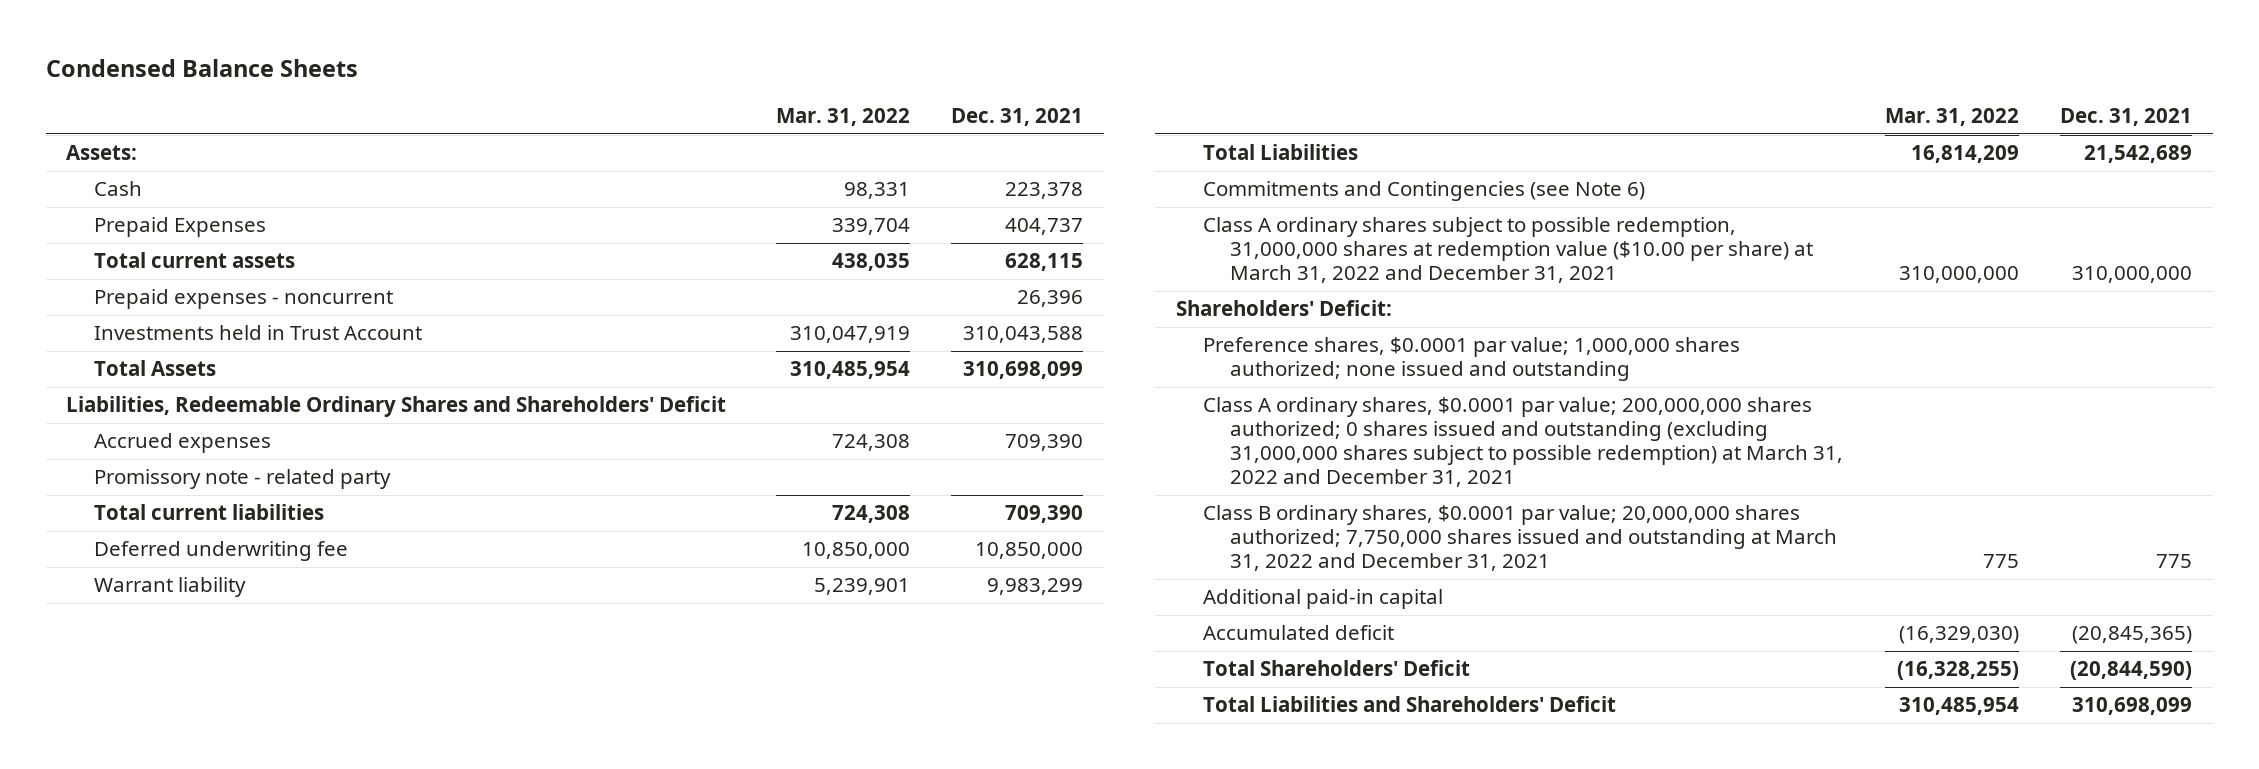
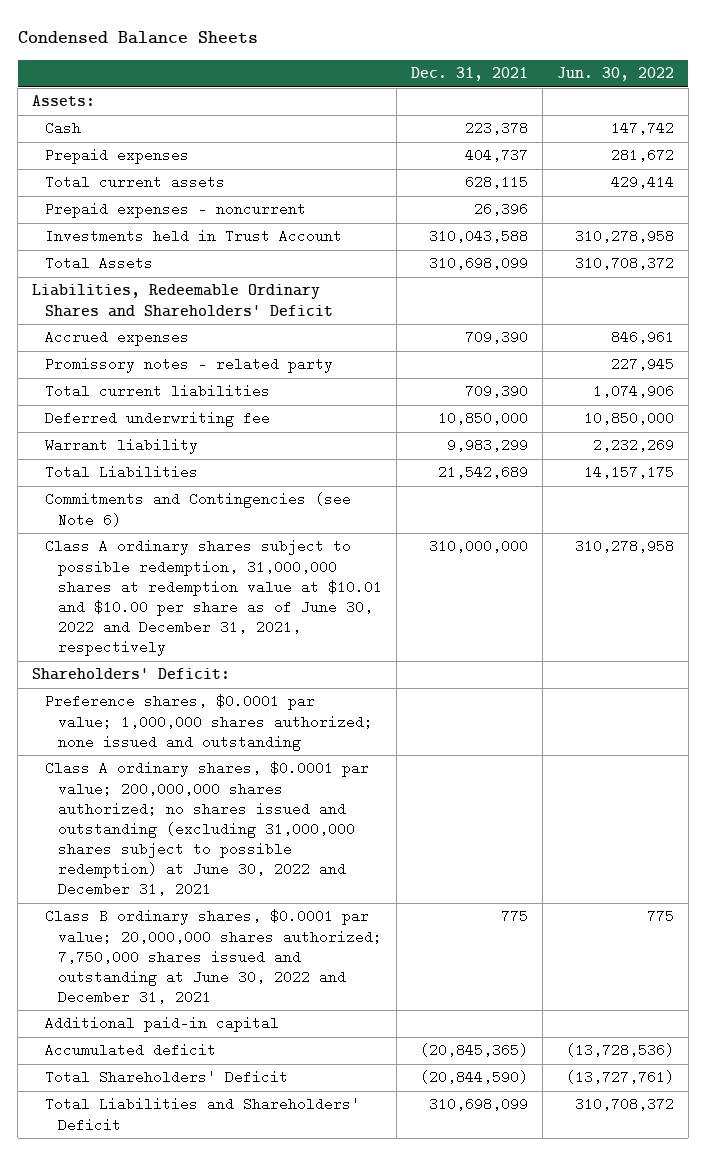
- | Mar. 31, 2022 | Dec. 31, 2021
+ | Dec. 31, 2021 | Jun. 30, 2022
- Prepaid Expenses | 339,704 | 404,737
+ Prepaid expenses | 404,737 | 281,672
- Promissory note - related party
+ Promissory notes - related party | | 227,945
- Class A ordinary shares subject to possible redemption, 31,000,000 shares at redemption value ($10.00 per share) at March 31, 2022 and December 31, 2021 | 310,000,000 | 310,000,000
+ Class A ordinary shares subject to possible redemption, 31,000,000 shares at redemption value at $10.01 and $10.00 per share as of June 30, 2022 and December 31, 2021, respectively | 310,000,000 | 310,278,958
- Class A ordinary shares, $0.0001 par value; 200,000,000 shares authorized; 0 shares issued and outstanding (excluding 31,000,000 shares subject to possible redemption) at March 31, 2022 and December 31, 2021
- Class B ordinary shares, $0.0001 par value; 20,000,000 shares authorized; 7,750,000 shares issued and outstanding at March 31, 2022 and December 31, 2021 | 775 | 775
+ Class A ordinary shares, $0.0001 par value; 200,000,000 shares authorized; no shares issued and outstanding (excluding 31,000,000 shares subject to possible redemption) at June 30, 2022 and December 31, 2021
+ Class B ordinary shares, $0.0001 par value; 20,000,000 shares authorized; 7,750,000 shares issued and outstanding at June 30, 2022 and December 31, 2021 | 775 | 775

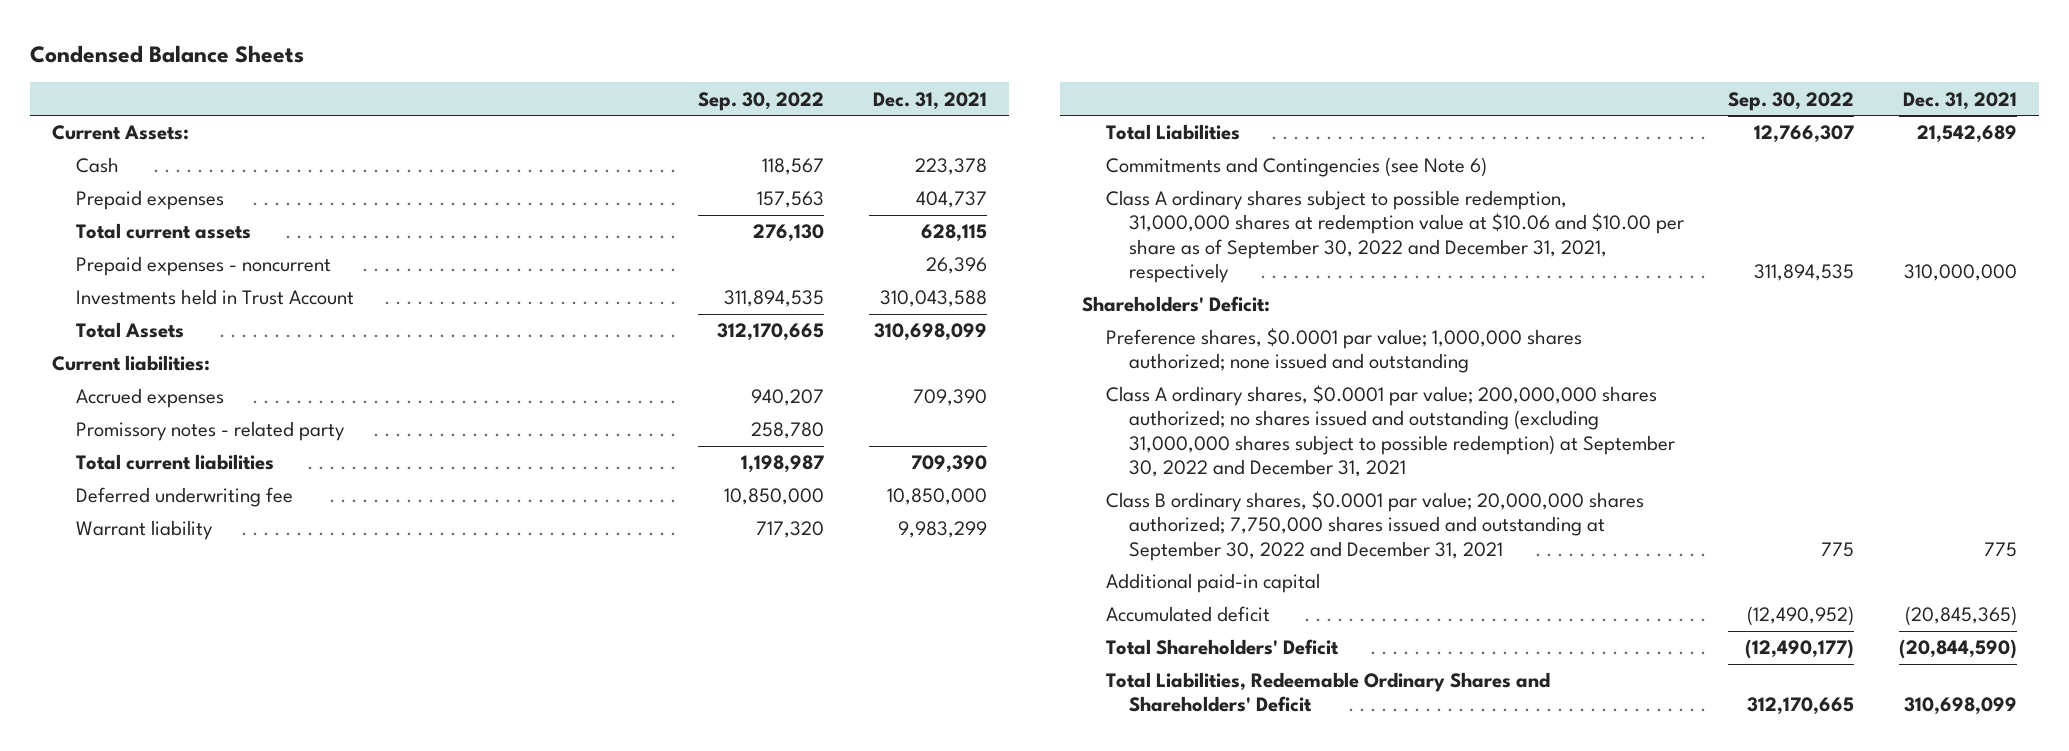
- | Dec. 31, 2021 | Jun. 30, 2022
+ | Sep. 30, 2022 | Dec. 31, 2021
- Assets:
+ Current Assets:
- Liabilities, Redeemable Ordinary Shares and Shareholders' Deficit
+ Current liabilities:
- Class A ordinary shares subject to possible redemption, 31,000,000 shares at redemption value at $10.01 and $10.00 per share as of June 30, 2022 and December 31, 2021, respectively | 310,000,000 | 310,278,958
+ Class A ordinary shares subject to possible redemption, 31,000,000 shares at redemption value at $10.06 and $10.00 per share as of September 30, 2022 and December 31, 2021, respectively | 311,894,535 | 310,000,000
- Class A ordinary shares, $0.0001 par value; 200,000,000 shares authorized; no shares issued and outstanding (excluding 31,000,000 shares subject to possible redemption) at June 30, 2022 and December 31, 2021
- Class B ordinary shares, $0.0001 par value; 20,000,000 shares authorized; 7,750,000 shares issued and outstanding at June 30, 2022 and December 31, 2021 | 775 | 775
+ Class A ordinary shares, $0.0001 par value; 200,000,000 shares authorized; no shares issued and outstanding (excluding 31,000,000 shares subject to possible redemption) at September 30, 2022 and December 31, 2021
+ Class B ordinary shares, $0.0001 par value; 20,000,000 shares authorized; 7,750,000 shares issued and outstanding at September 30, 2022 and December 31, 2021 | 775 | 775
- Total Liabilities and Shareholders' Deficit | 310,698,099 | 310,708,372
+ Total Liabilities, Redeemable Ordinary Shares and Shareholders' Deficit | 312,170,665 | 310,698,099

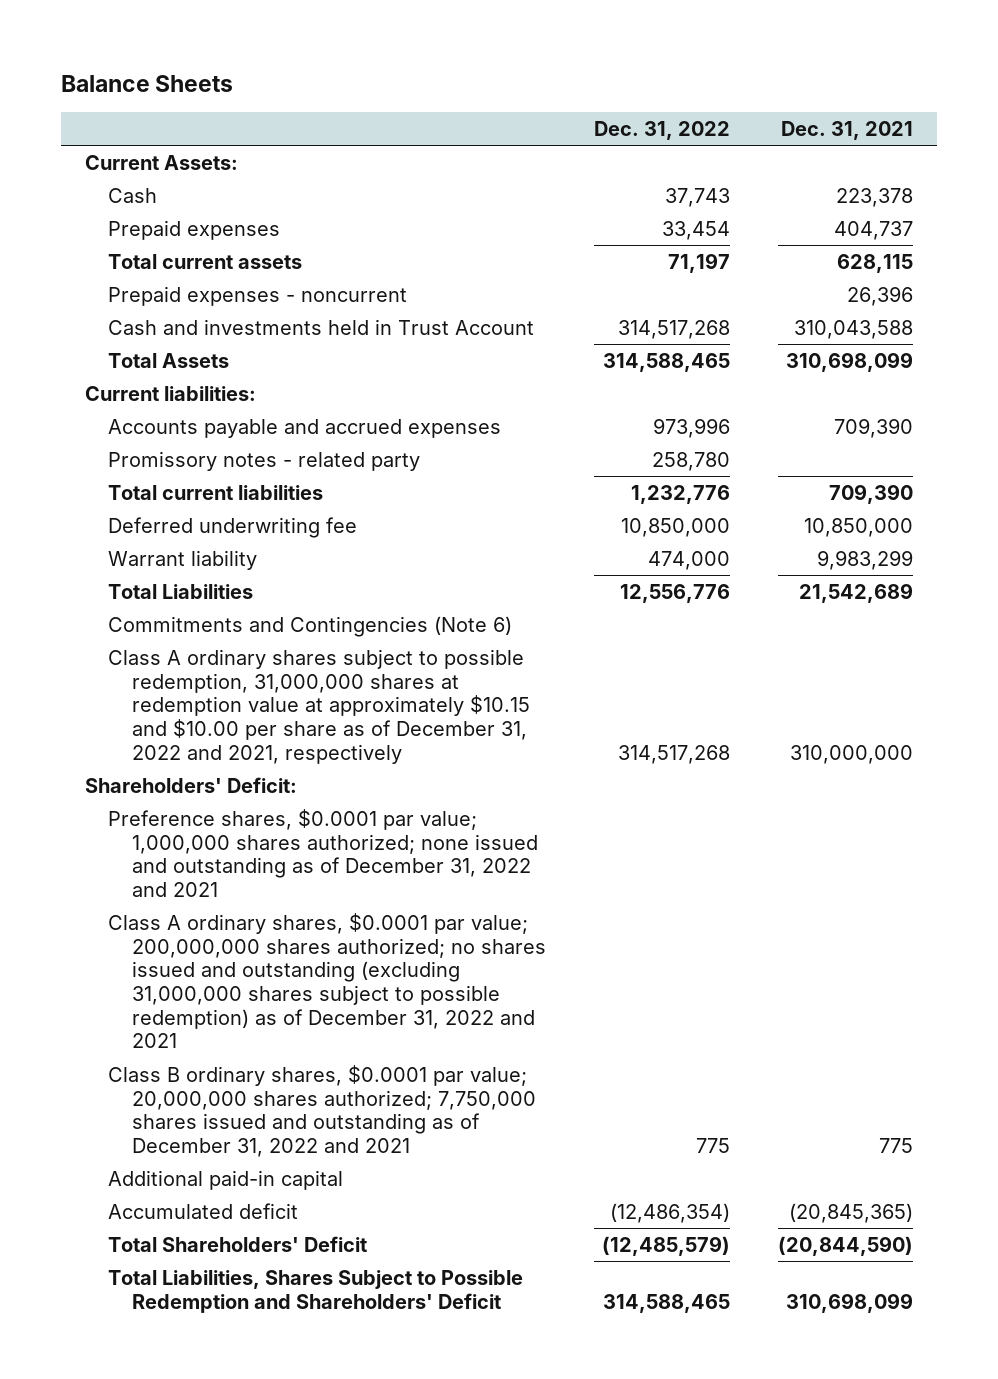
- Condensed Balance Sheets
+ Balance Sheets
- | Sep. 30, 2022 | Dec. 31, 2021
+ | Dec. 31, 2022 | Dec. 31, 2021
- Investments held in Trust Account | 311,894,535 | 310,043,588
+ Cash and investments held in Trust Account | 314,517,268 | 310,043,588
- Accrued expenses | 940,207 | 709,390
+ Accounts payable and accrued expenses | 973,996 | 709,390
- Commitments and Contingencies (see Note 6)
- Class A ordinary shares subject to possible redemption, 31,000,000 shares at redemption value at $10.06 and $10.00 per share as of September 30, 2022 and December 31, 2021, respectively | 311,894,535 | 310,000,000
+ Commitments and Contingencies (Note 6)
+ Class A ordinary shares subject to possible redemption, 31,000,000 shares at redemption value at approximately $10.15 and $10.00 per share as of December 31, 2022 and 2021, respectively | 314,517,268 | 310,000,000
- Preference shares, $0.0001 par value; 1,000,000 shares authorized; none issued and outstanding
- Class A ordinary shares, $0.0001 par value; 200,000,000 shares authorized; no shares issued and outstanding (excluding 31,000,000 shares subject to possible redemption) at September 30, 2022 and December 31, 2021
- Class B ordinary shares, $0.0001 par value; 20,000,000 shares authorized; 7,750,000 shares issued and outstanding at September 30, 2022 and December 31, 2021 | 775 | 775
+ Preference shares, $0.0001 par value; 1,000,000 shares authorized; none issued and outstanding as of December 31, 2022 and 2021
+ Class A ordinary shares, $0.0001 par value; 200,000,000 shares authorized; no shares issued and outstanding (excluding 31,000,000 shares subject to possible redemption) as of December 31, 2022 and 2021
+ Class B ordinary shares, $0.0001 par value; 20,000,000 shares authorized; 7,750,000 shares issued and outstanding as of December 31, 2022 and 2021 | 775 | 775
- Total Liabilities, Redeemable Ordinary Shares and Shareholders' Deficit | 312,170,665 | 310,698,099
+ Total Liabilities, Shares Subject to Possible Redemption and Shareholders' Deficit | 314,588,465 | 310,698,099

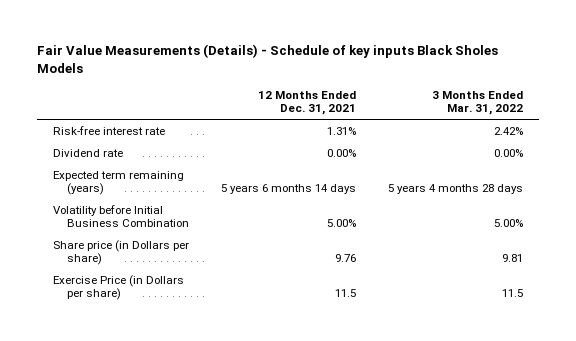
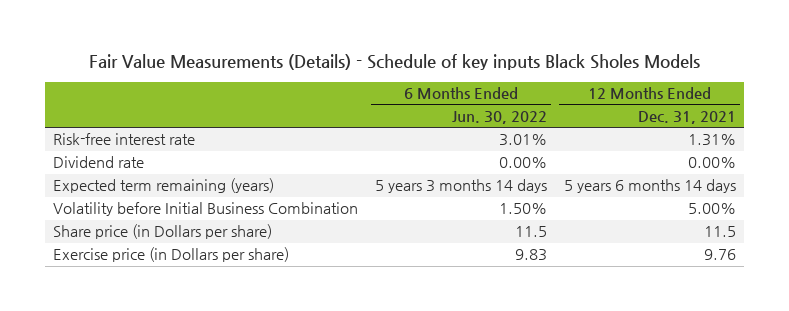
- | 12 Months Ended Dec. 31, 2021 | 3 Months Ended Mar. 31, 2022
+ | 6 Months Ended Jun. 30, 2022 | 12 Months Ended Dec. 31, 2021
- Share price (in Dollars per share) | 9.76 | 9.81
- Exercise Price (in Dollars per share) | 11.5 | 11.5
+ Share price (in Dollars per share) | 11.5 | 11.5
+ Exercise price (in Dollars per share) | 9.83 | 9.76

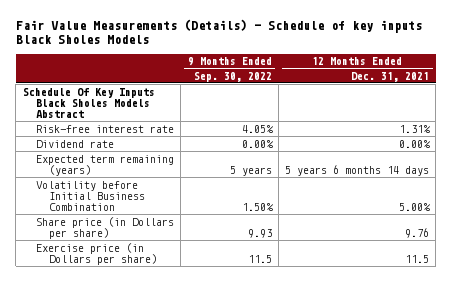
- | 6 Months Ended Jun. 30, 2022 | 12 Months Ended Dec. 31, 2021
+ | 9 Months Ended Sep. 30, 2022 | 12 Months Ended Dec. 31, 2021
+ Schedule Of Key Inputs Black Sholes Models Abstract
- Share price (in Dollars per share) | 11.5 | 11.5
- Exercise price (in Dollars per share) | 9.83 | 9.76
+ Share price (in Dollars per share) | 9.93 | 9.76
+ Exercise price (in Dollars per share) | 11.5 | 11.5

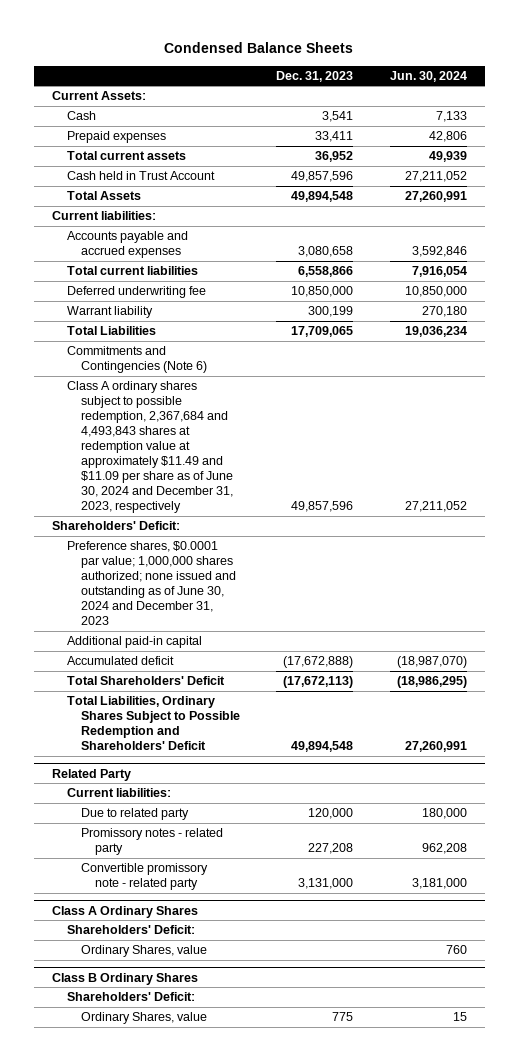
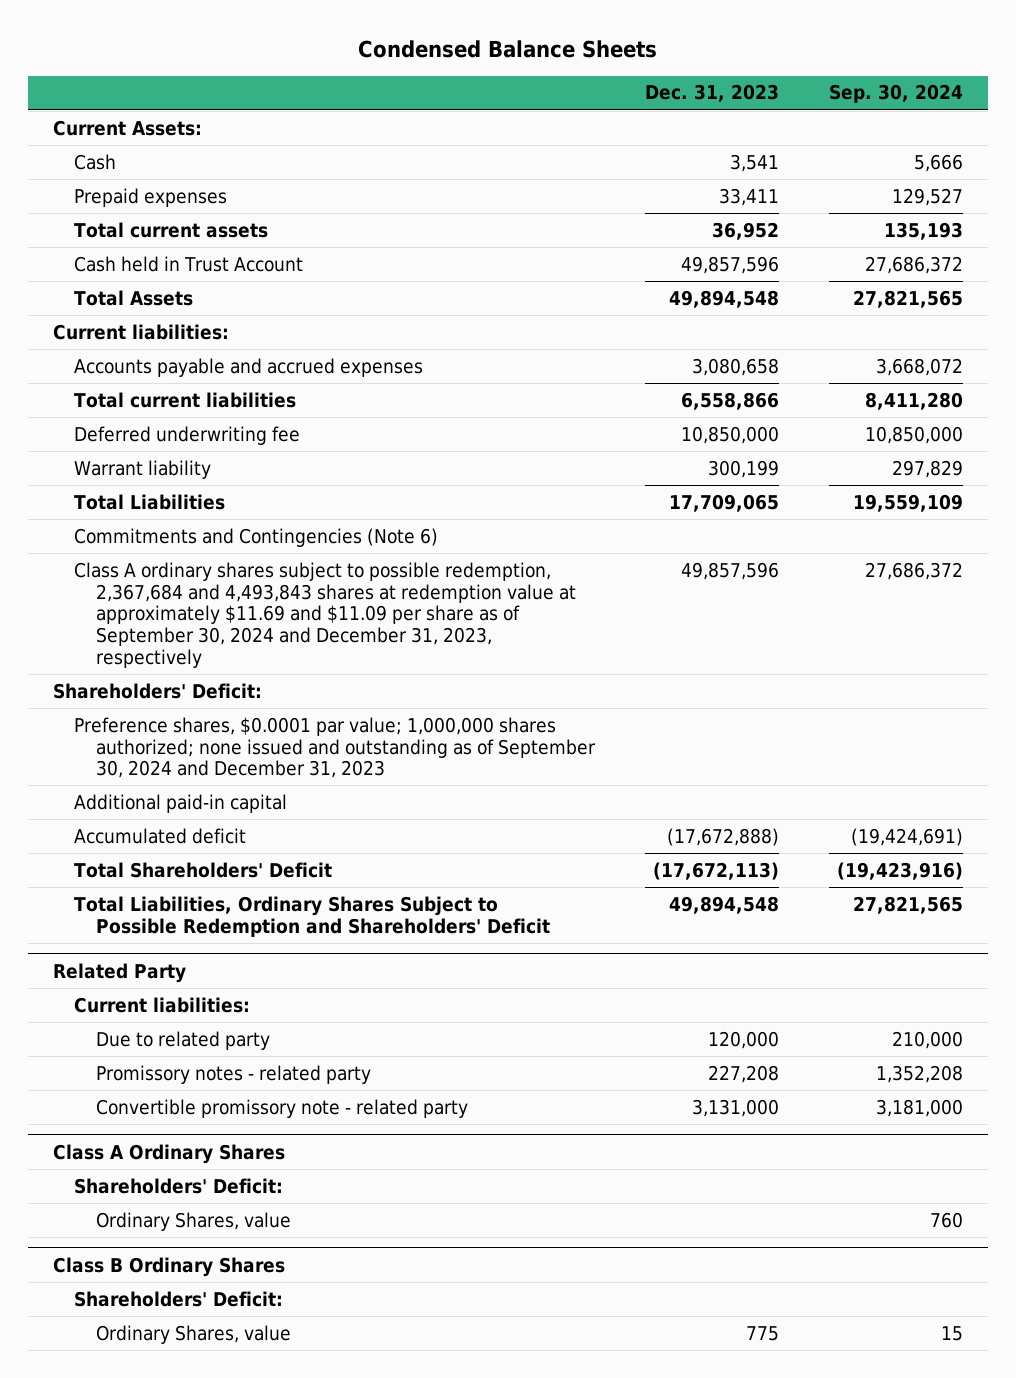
- | Dec. 31, 2023 | Jun. 30, 2024
+ | Dec. 31, 2023 | Sep. 30, 2024
- Class A ordinary shares subject to possible redemption, 2,367,684 and 4,493,843 shares at redemption value at approximately $11.49 and $11.09 per share as of June 30, 2024 and December 31, 2023, respectively | 49,857,596 | 27,211,052
+ Class A ordinary shares subject to possible redemption, 2,367,684 and 4,493,843 shares at redemption value at approximately $11.69 and $11.09 per share as of September 30, 2024 and December 31, 2023, respectively | 49,857,596 | 27,686,372
- Preference shares, $0.0001 par value; 1,000,000 shares authorized; none issued and outstanding as of June 30, 2024 and December 31, 2023
+ Preference shares, $0.0001 par value; 1,000,000 shares authorized; none issued and outstanding as of September 30, 2024 and December 31, 2023

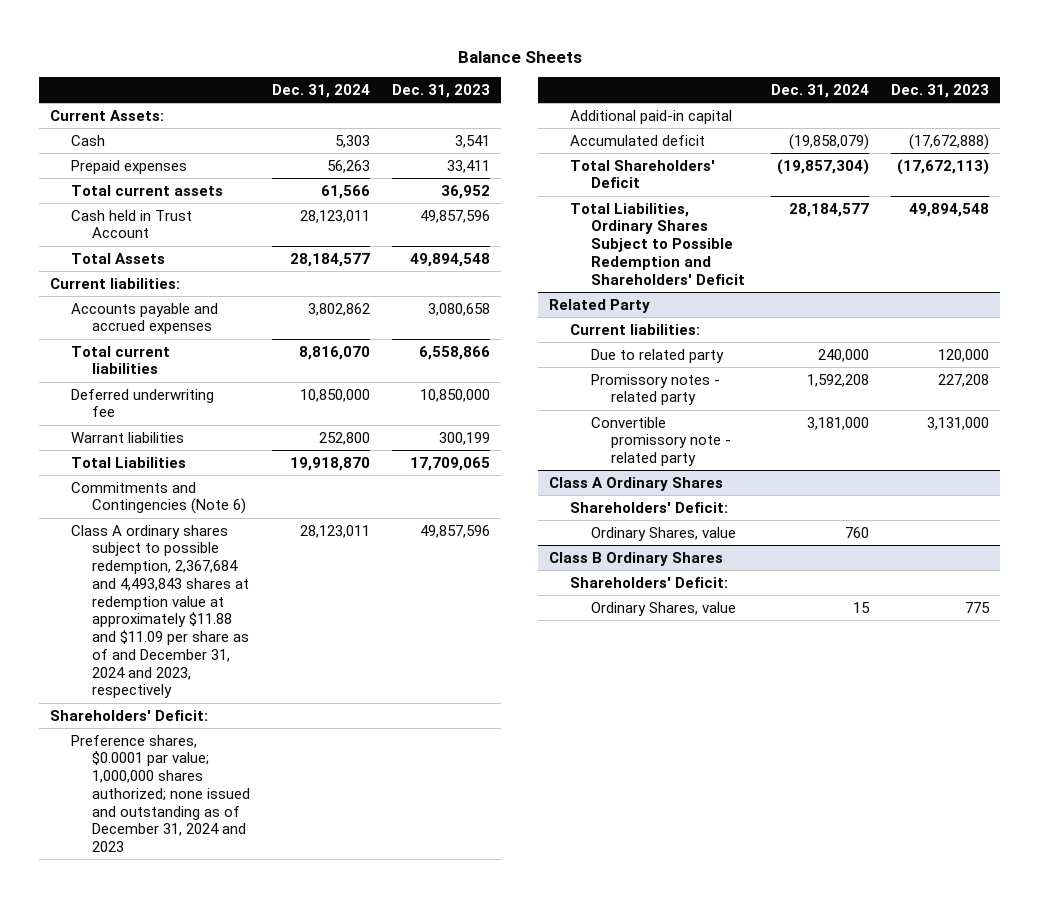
- Condensed Balance Sheets
+ Balance Sheets
- | Dec. 31, 2023 | Sep. 30, 2024
+ | Dec. 31, 2024 | Dec. 31, 2023
- Warrant liability | 300,199 | 297,829
+ Warrant liabilities | 252,800 | 300,199
- Class A ordinary shares subject to possible redemption, 2,367,684 and 4,493,843 shares at redemption value at approximately $11.69 and $11.09 per share as of September 30, 2024 and December 31, 2023, respectively | 49,857,596 | 27,686,372
+ Class A ordinary shares subject to possible redemption, 2,367,684 and 4,493,843 shares at redemption value at approximately $11.88 and $11.09 per share as of and December 31, 2024 and 2023, respectively | 28,123,011 | 49,857,596
- Preference shares, $0.0001 par value; 1,000,000 shares authorized; none issued and outstanding as of September 30, 2024 and December 31, 2023
+ Preference shares, $0.0001 par value; 1,000,000 shares authorized; none issued and outstanding as of December 31, 2024 and 2023

